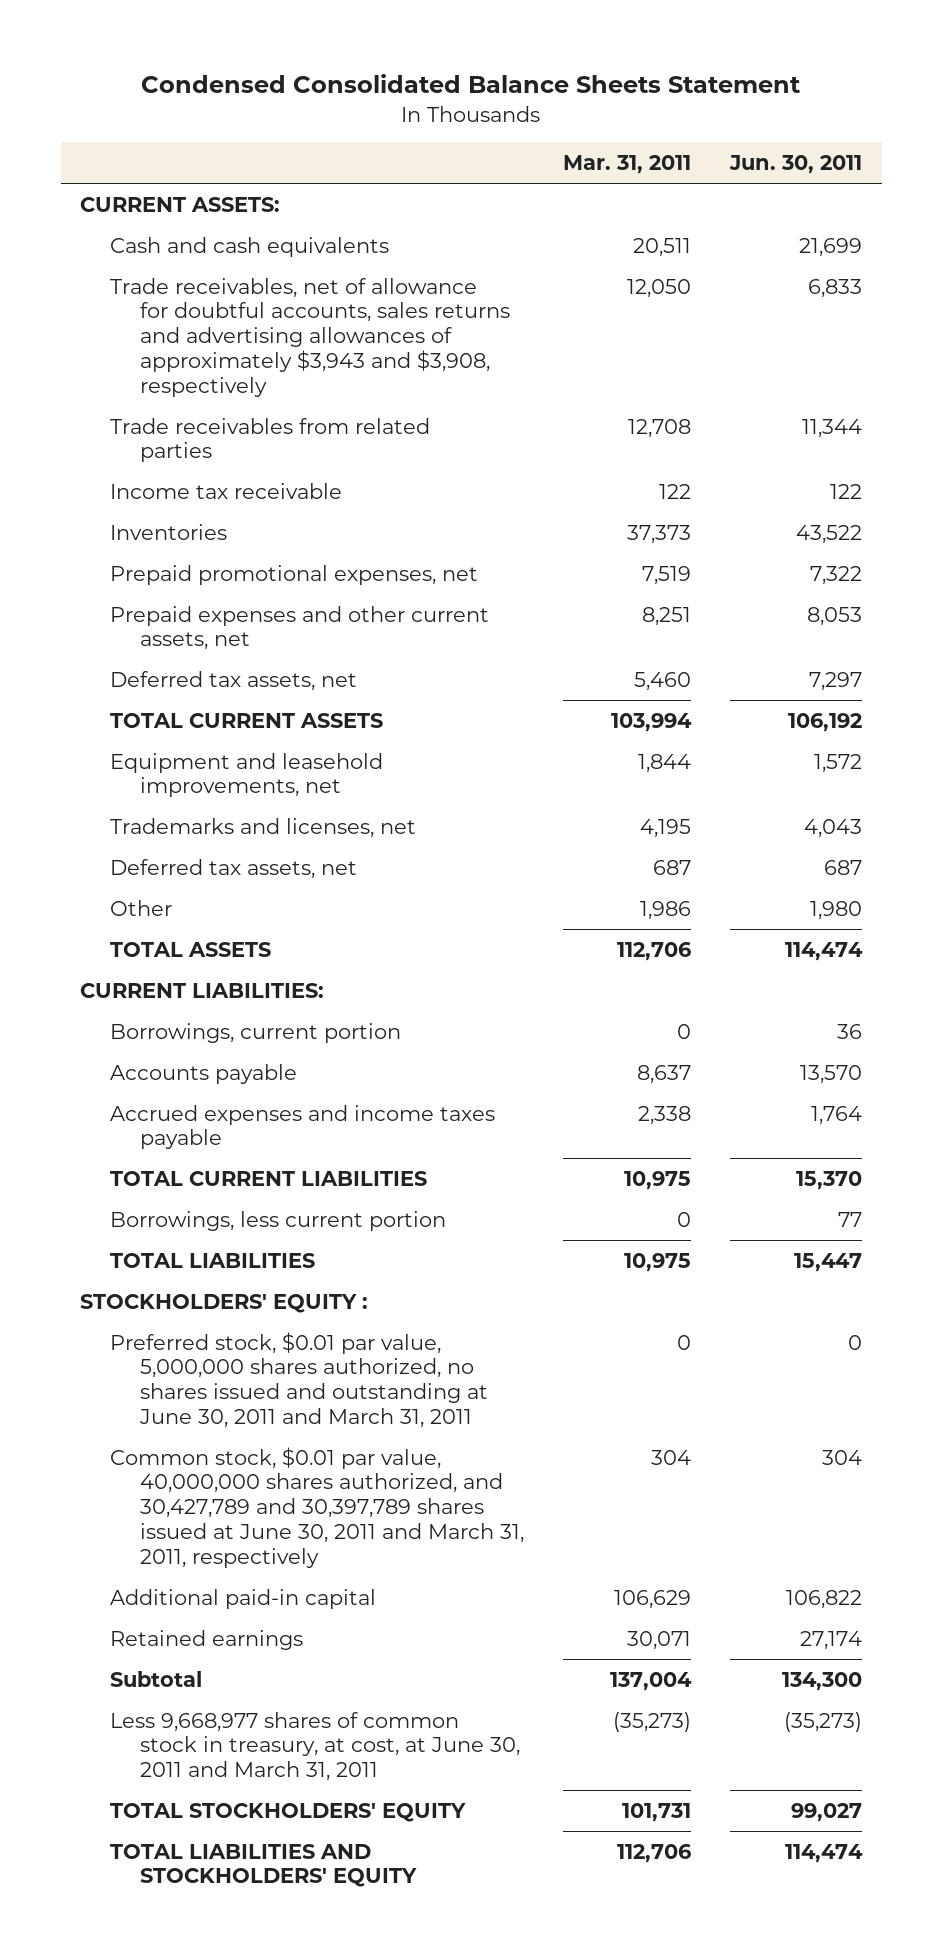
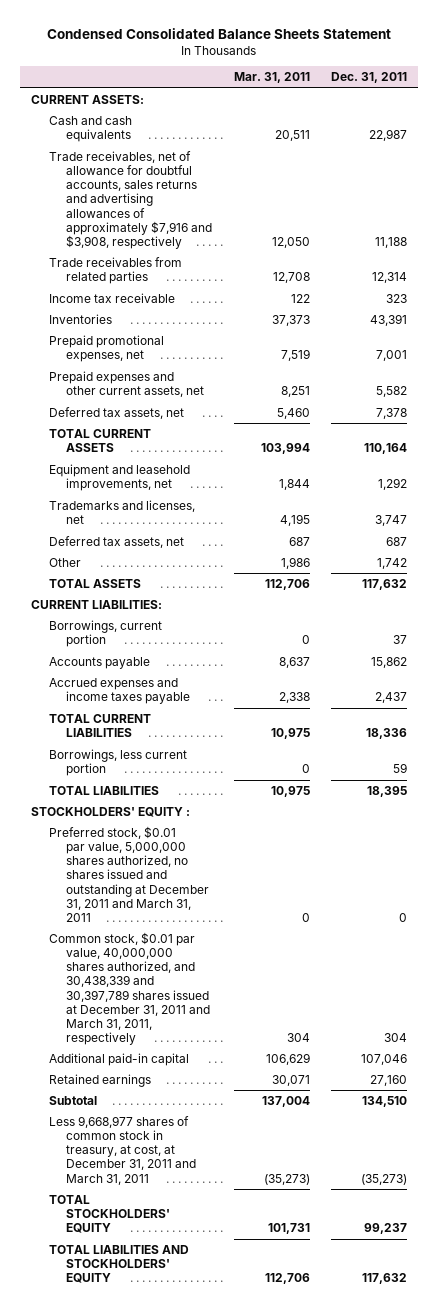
- | Mar. 31, 2011 | Jun. 30, 2011
+ | Mar. 31, 2011 | Dec. 31, 2011
- Trade receivables, net of allowance for doubtful accounts, sales returns and advertising allowances of approximately $3,943 and $3,908, respectively | 12,050 | 6,833
+ Trade receivables, net of allowance for doubtful accounts, sales returns and advertising allowances of approximately $7,916 and $3,908, respectively | 12,050 | 11,188
- Preferred stock, $0.01 par value, 5,000,000 shares authorized, no shares issued and outstanding at June 30, 2011 and March 31, 2011 | 0 | 0
- Common stock, $0.01 par value, 40,000,000 shares authorized, and 30,427,789 and 30,397,789 shares issued at June 30, 2011 and March 31, 2011, respectively | 304 | 304
+ Preferred stock, $0.01 par value, 5,000,000 shares authorized, no shares issued and outstanding at December 31, 2011 and March 31, 2011 | 0 | 0
+ Common stock, $0.01 par value, 40,000,000 shares authorized, and 30,438,339 and 30,397,789 shares issued at December 31, 2011 and March 31, 2011, respectively | 304 | 304
- Less 9,668,977 shares of common stock in treasury, at cost, at June 30, 2011 and March 31, 2011 | (35,273) | (35,273)
+ Less 9,668,977 shares of common stock in treasury, at cost, at December 31, 2011 and March 31, 2011 | (35,273) | (35,273)

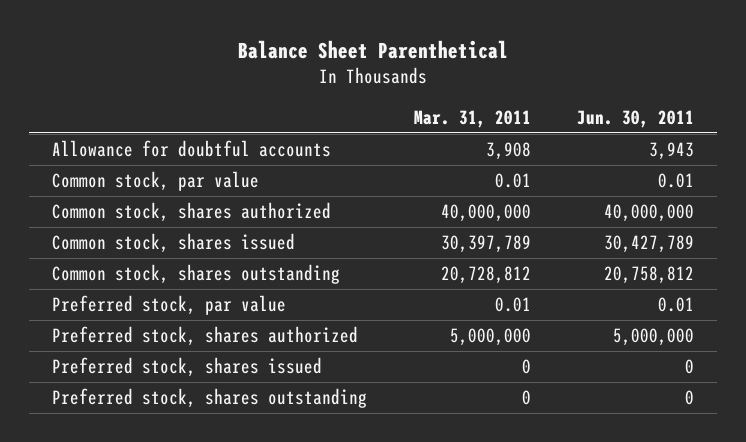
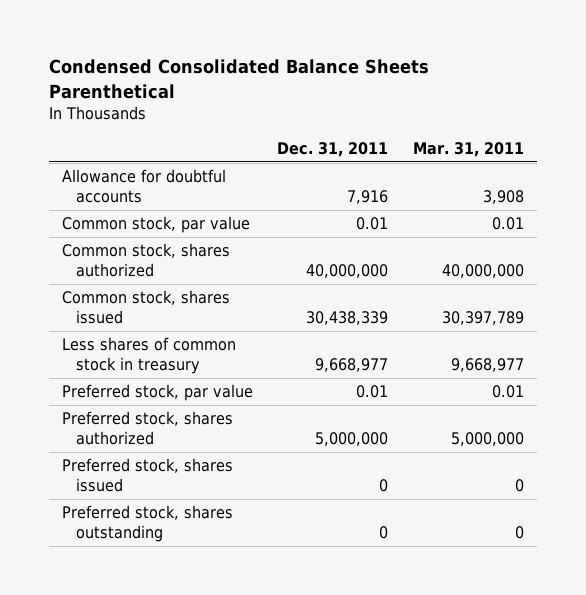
- Balance Sheet Parenthetical
+ Condensed Consolidated Balance Sheets Parenthetical
- | Mar. 31, 2011 | Jun. 30, 2011
+ | Dec. 31, 2011 | Mar. 31, 2011
- Common stock, shares outstanding | 20,728,812 | 20,758,812
+ Less shares of common stock in treasury | 9,668,977 | 9,668,977

